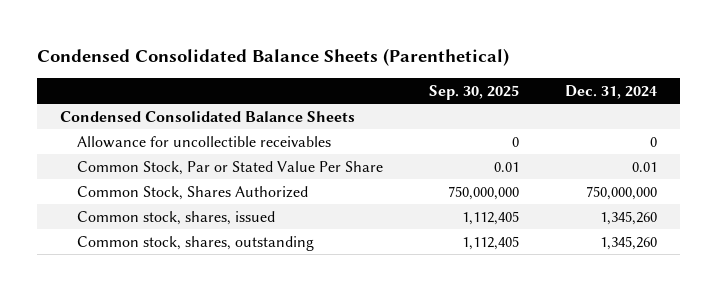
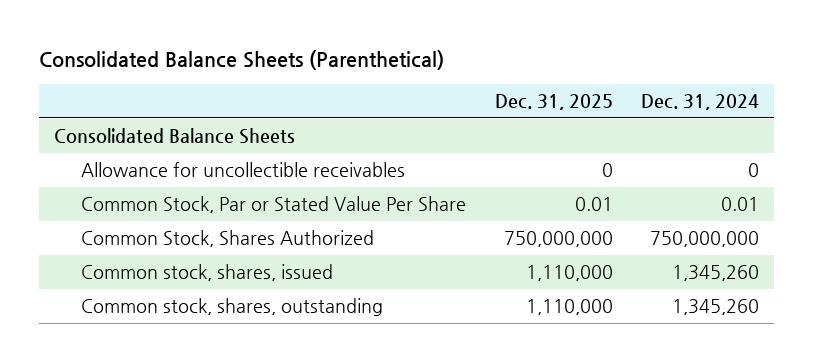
- Condensed Consolidated Balance Sheets (Parenthetical)
+ Consolidated Balance Sheets (Parenthetical)
- | Sep. 30, 2025 | Dec. 31, 2024
+ | Dec. 31, 2025 | Dec. 31, 2024
- Condensed Consolidated Balance Sheets
+ Consolidated Balance Sheets

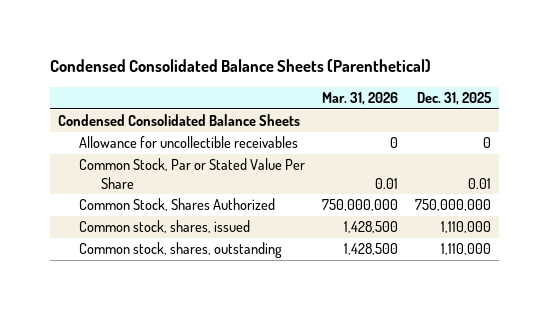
- Consolidated Balance Sheets (Parenthetical)
+ Condensed Consolidated Balance Sheets (Parenthetical)
- | Dec. 31, 2025 | Dec. 31, 2024
+ | Mar. 31, 2026 | Dec. 31, 2025
- Consolidated Balance Sheets
+ Condensed Consolidated Balance Sheets

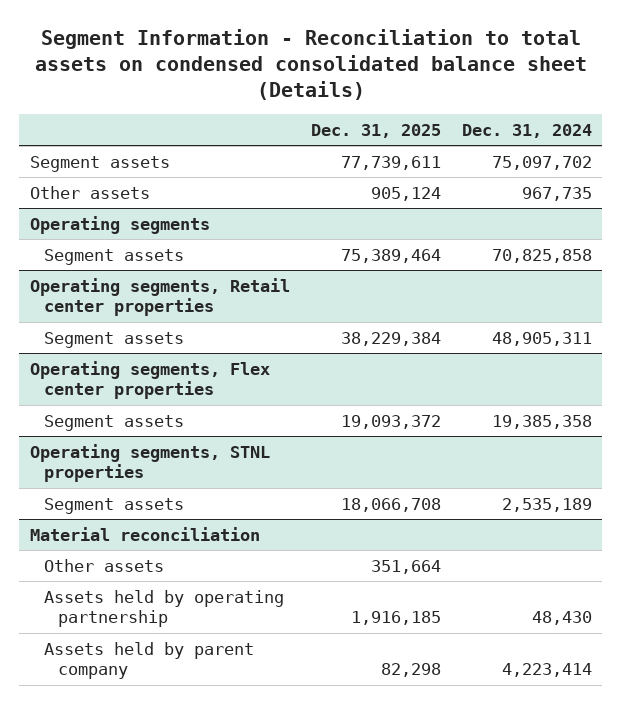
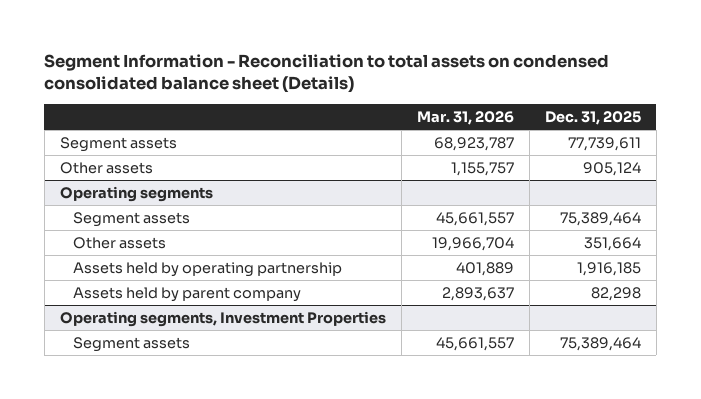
- | Dec. 31, 2025 | Dec. 31, 2024
+ | Mar. 31, 2026 | Dec. 31, 2025
- Operating segments, Retail center properties
- Segment assets | 38,229,384 | 48,905,311
- Operating segments, Flex center properties
- Segment assets | 19,093,372 | 19,385,358
- Operating segments, STNL properties
- Segment assets | 18,066,708 | 2,535,189
- Material reconciliation
+ Operating segments, Investment Properties
+ Segment assets | 45,661,557 | 75,389,464

